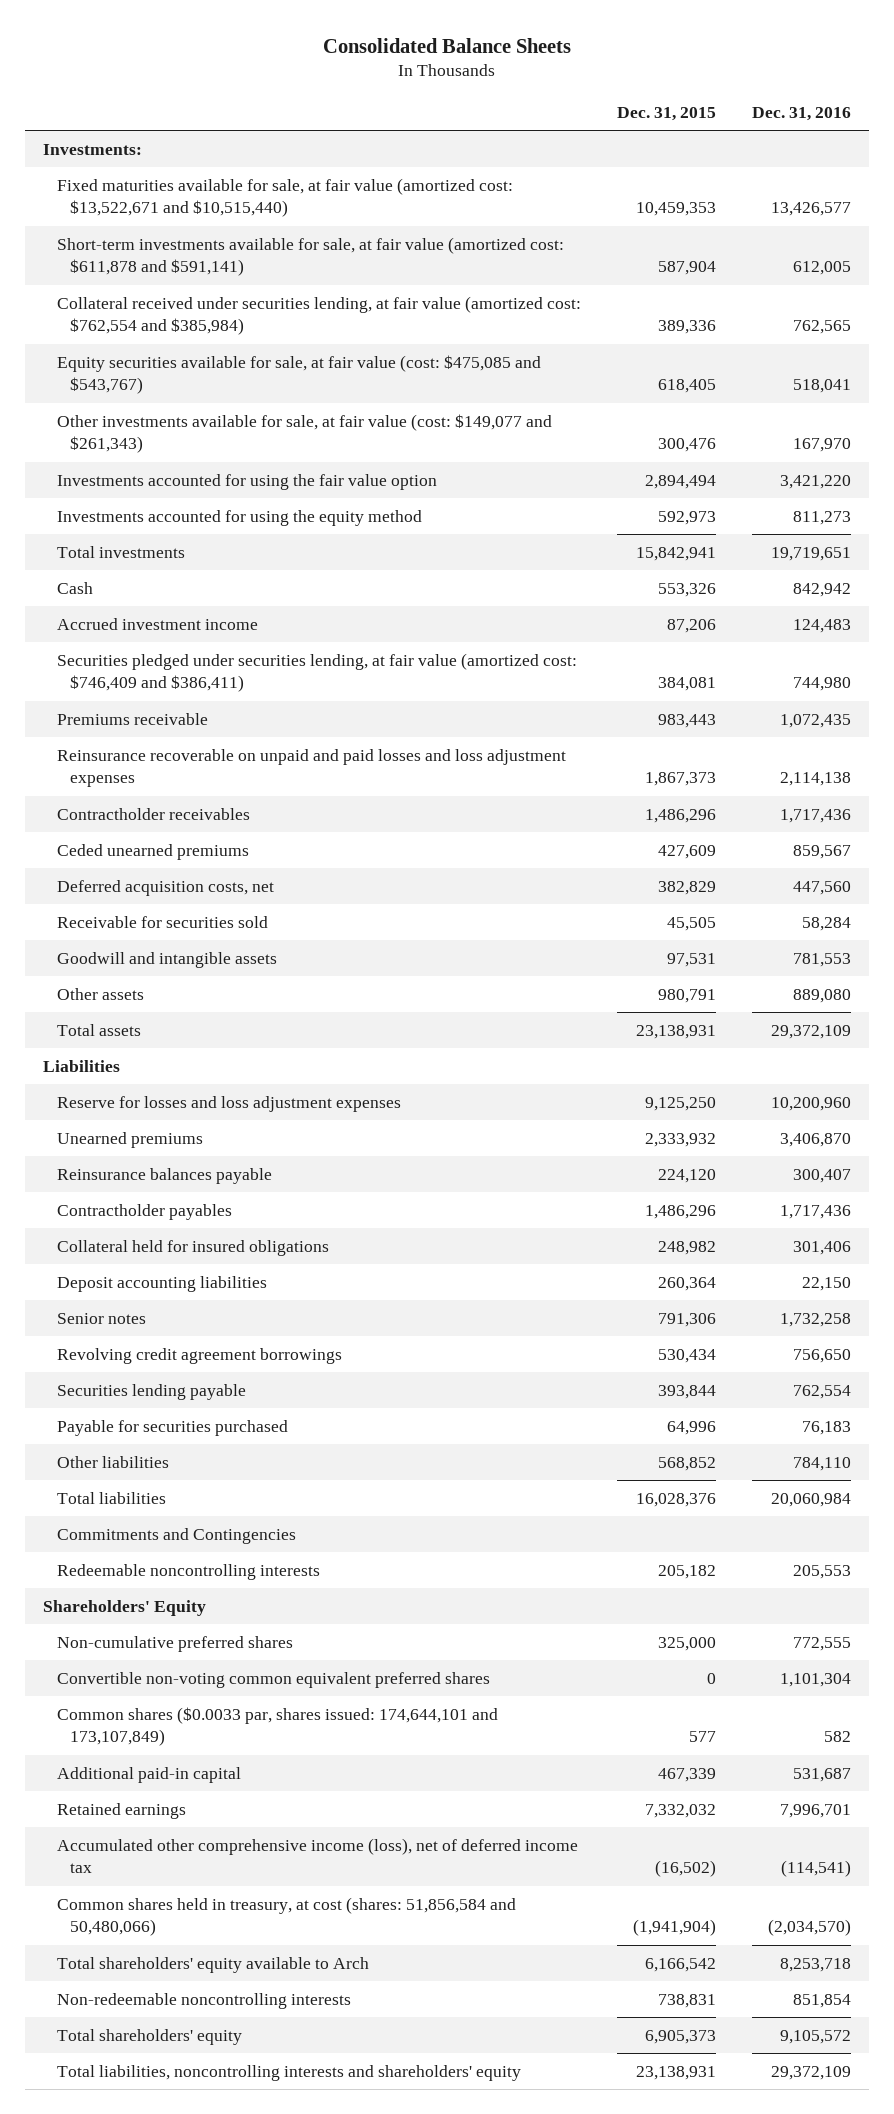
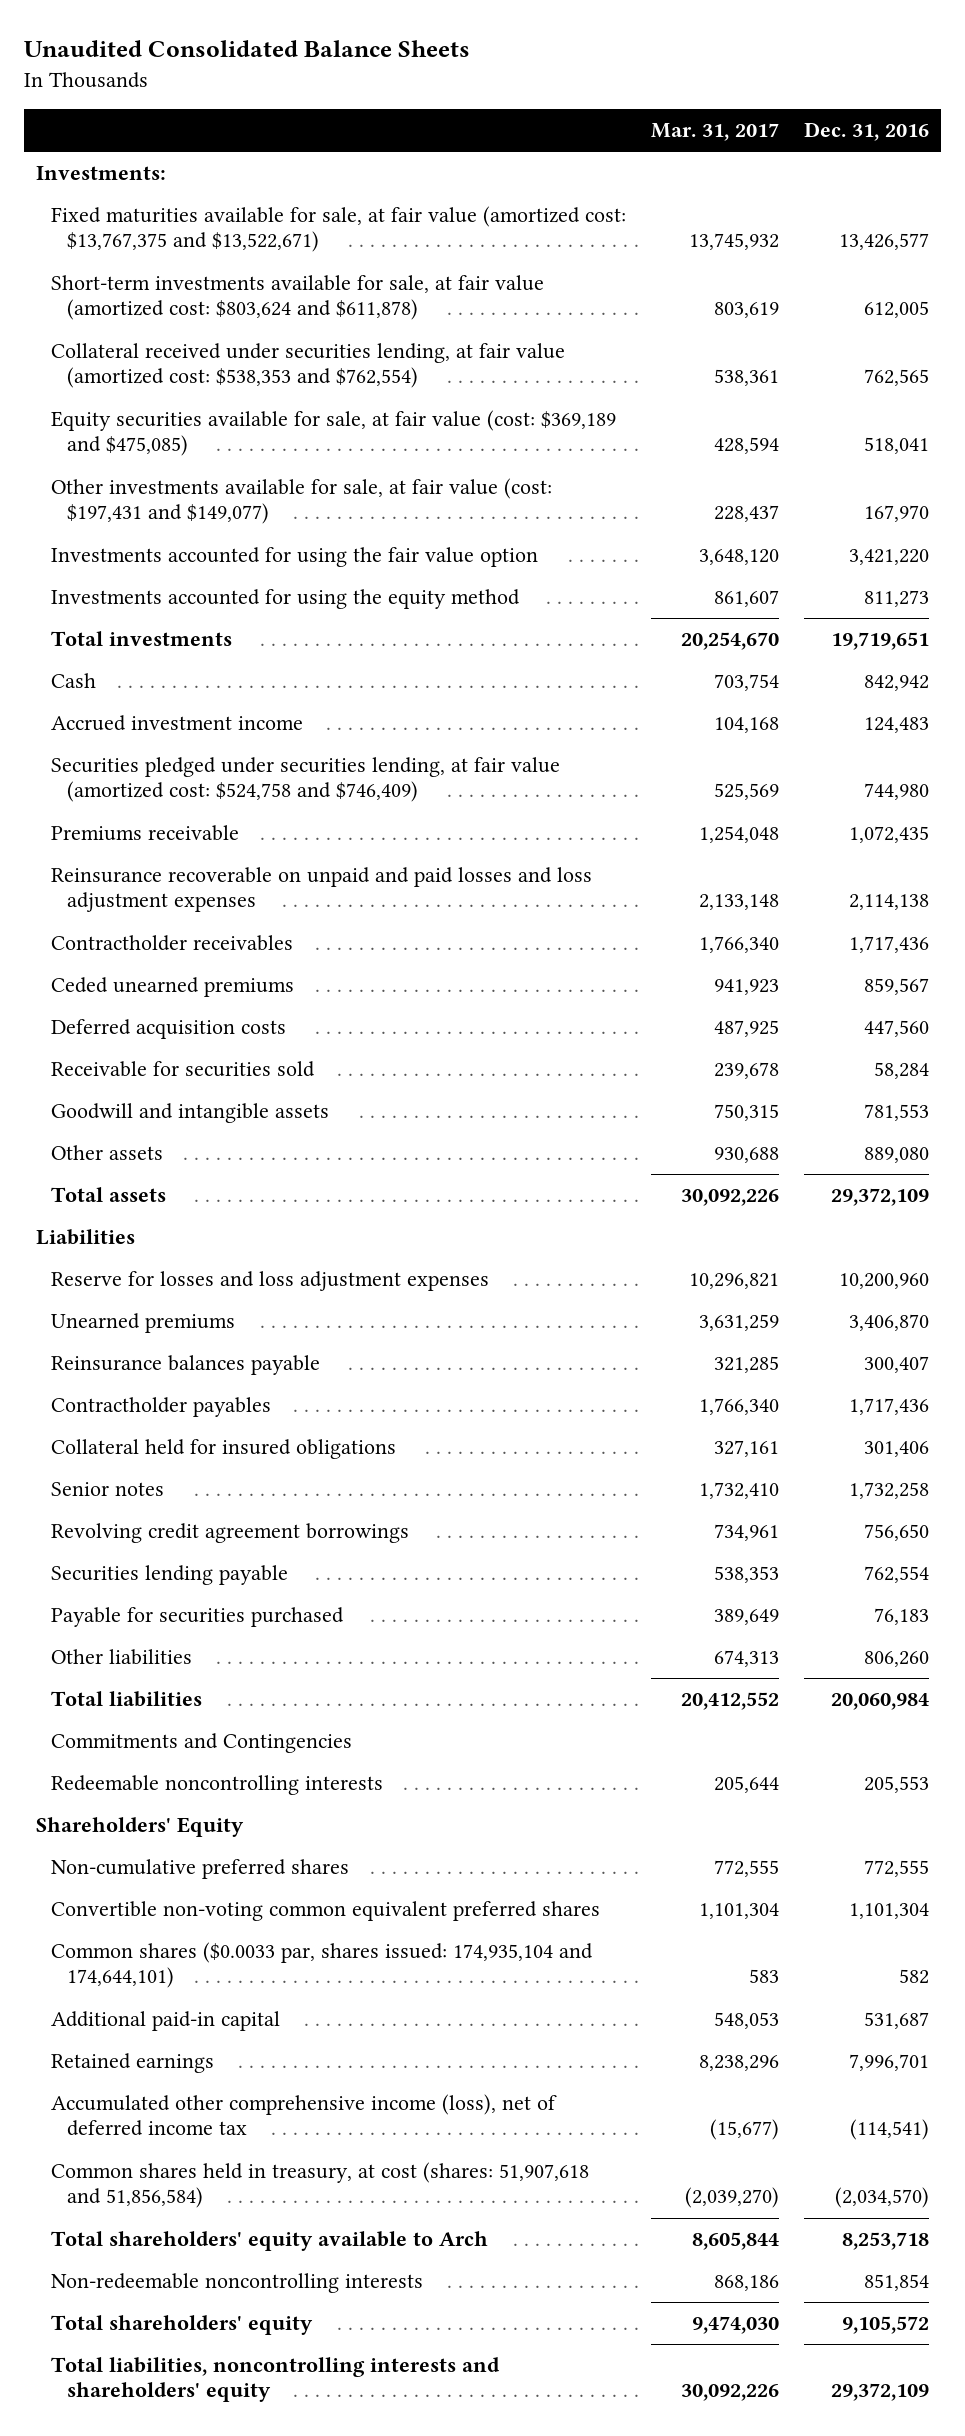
- Consolidated Balance Sheets
+ Unaudited Consolidated Balance Sheets
- | Dec. 31, 2015 | Dec. 31, 2016
+ | Mar. 31, 2017 | Dec. 31, 2016
- Fixed maturities available for sale, at fair value (amortized cost: $13,522,671 and $10,515,440) | 10,459,353 | 13,426,577
- Short-term investments available for sale, at fair value (amortized cost: $611,878 and $591,141) | 587,904 | 612,005
- Collateral received under securities lending, at fair value (amortized cost: $762,554 and $385,984) | 389,336 | 762,565
- Equity securities available for sale, at fair value (cost: $475,085 and $543,767) | 618,405 | 518,041
- Other investments available for sale, at fair value (cost: $149,077 and $261,343) | 300,476 | 167,970
+ Fixed maturities available for sale, at fair value (amortized cost: $13,767,375 and $13,522,671) | 13,745,932 | 13,426,577
+ Short-term investments available for sale, at fair value (amortized cost: $803,624 and $611,878) | 803,619 | 612,005
+ Collateral received under securities lending, at fair value (amortized cost: $538,353 and $762,554) | 538,361 | 762,565
+ Equity securities available for sale, at fair value (cost: $369,189 and $475,085) | 428,594 | 518,041
+ Other investments available for sale, at fair value (cost: $197,431 and $149,077) | 228,437 | 167,970
- Securities pledged under securities lending, at fair value (amortized cost: $746,409 and $386,411) | 384,081 | 744,980
+ Securities pledged under securities lending, at fair value (amortized cost: $524,758 and $746,409) | 525,569 | 744,980
- Deferred acquisition costs, net | 382,829 | 447,560
+ Deferred acquisition costs | 487,925 | 447,560
- Deposit accounting liabilities | 260,364 | 22,150
- Other liabilities | 568,852 | 784,110
+ Other liabilities | 674,313 | 806,260
- Common shares ($0.0033 par, shares issued: 174,644,101 and 173,107,849) | 577 | 582
+ Common shares ($0.0033 par, shares issued: 174,935,104 and 174,644,101) | 583 | 582
- Common shares held in treasury, at cost (shares: 51,856,584 and 50,480,066) | (1,941,904) | (2,034,570)
+ Common shares held in treasury, at cost (shares: 51,907,618 and 51,856,584) | (2,039,270) | (2,034,570)

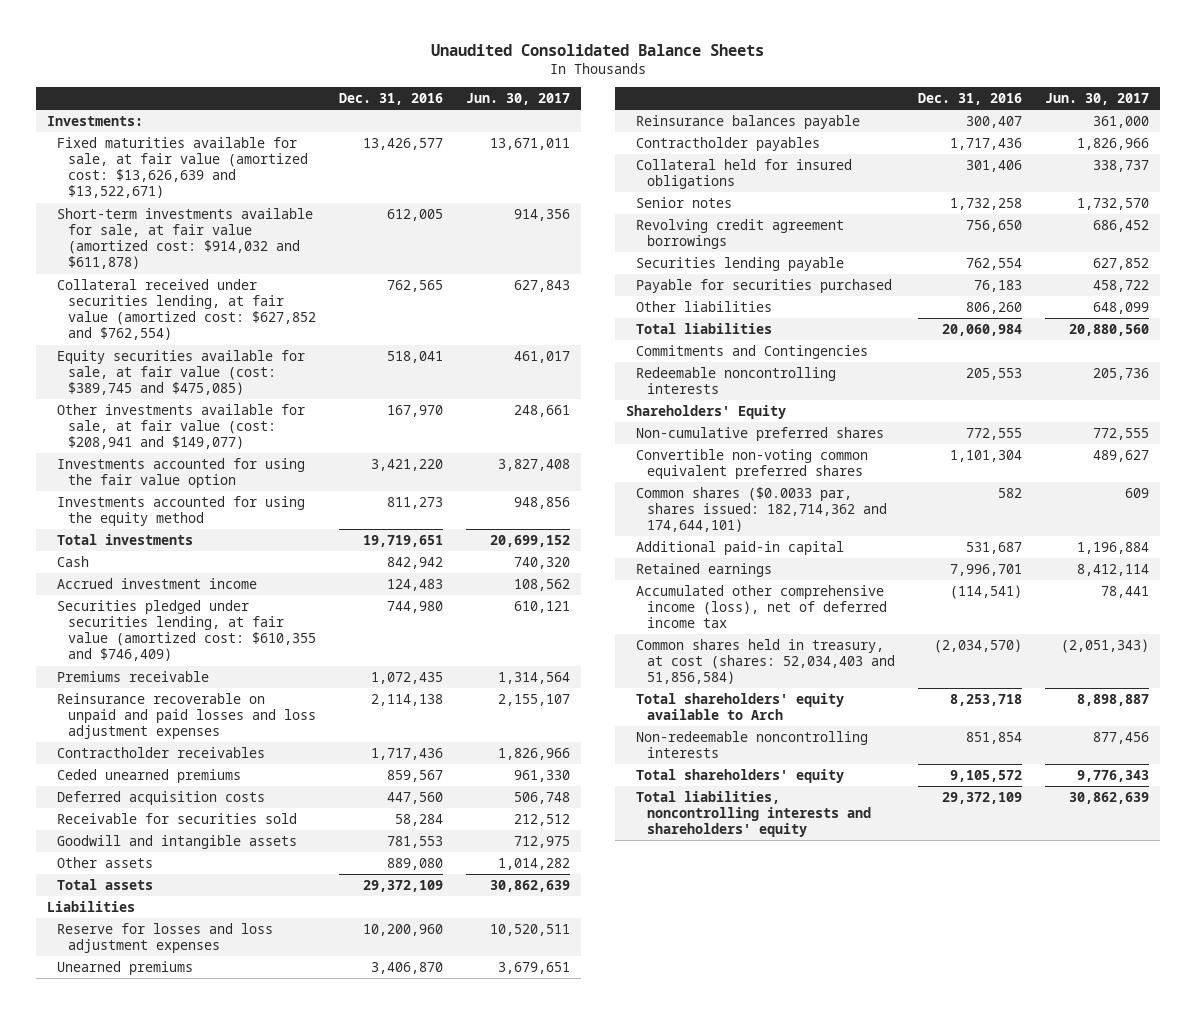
- | Mar. 31, 2017 | Dec. 31, 2016
+ | Dec. 31, 2016 | Jun. 30, 2017
- Fixed maturities available for sale, at fair value (amortized cost: $13,767,375 and $13,522,671) | 13,745,932 | 13,426,577
- Short-term investments available for sale, at fair value (amortized cost: $803,624 and $611,878) | 803,619 | 612,005
- Collateral received under securities lending, at fair value (amortized cost: $538,353 and $762,554) | 538,361 | 762,565
- Equity securities available for sale, at fair value (cost: $369,189 and $475,085) | 428,594 | 518,041
- Other investments available for sale, at fair value (cost: $197,431 and $149,077) | 228,437 | 167,970
+ Fixed maturities available for sale, at fair value (amortized cost: $13,626,639 and $13,522,671) | 13,426,577 | 13,671,011
+ Short-term investments available for sale, at fair value (amortized cost: $914,032 and $611,878) | 612,005 | 914,356
+ Collateral received under securities lending, at fair value (amortized cost: $627,852 and $762,554) | 762,565 | 627,843
+ Equity securities available for sale, at fair value (cost: $389,745 and $475,085) | 518,041 | 461,017
+ Other investments available for sale, at fair value (cost: $208,941 and $149,077) | 167,970 | 248,661
- Securities pledged under securities lending, at fair value (amortized cost: $524,758 and $746,409) | 525,569 | 744,980
+ Securities pledged under securities lending, at fair value (amortized cost: $610,355 and $746,409) | 744,980 | 610,121
- Common shares ($0.0033 par, shares issued: 174,935,104 and 174,644,101) | 583 | 582
+ Common shares ($0.0033 par, shares issued: 182,714,362 and 174,644,101) | 582 | 609
- Common shares held in treasury, at cost (shares: 51,907,618 and 51,856,584) | (2,039,270) | (2,034,570)
+ Common shares held in treasury, at cost (shares: 52,034,403 and 51,856,584) | (2,034,570) | (2,051,343)

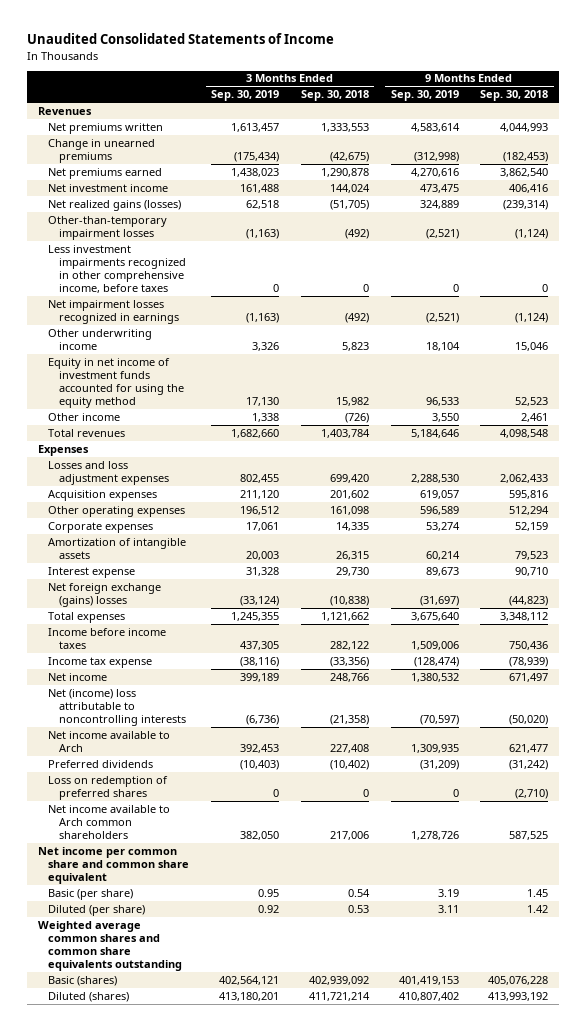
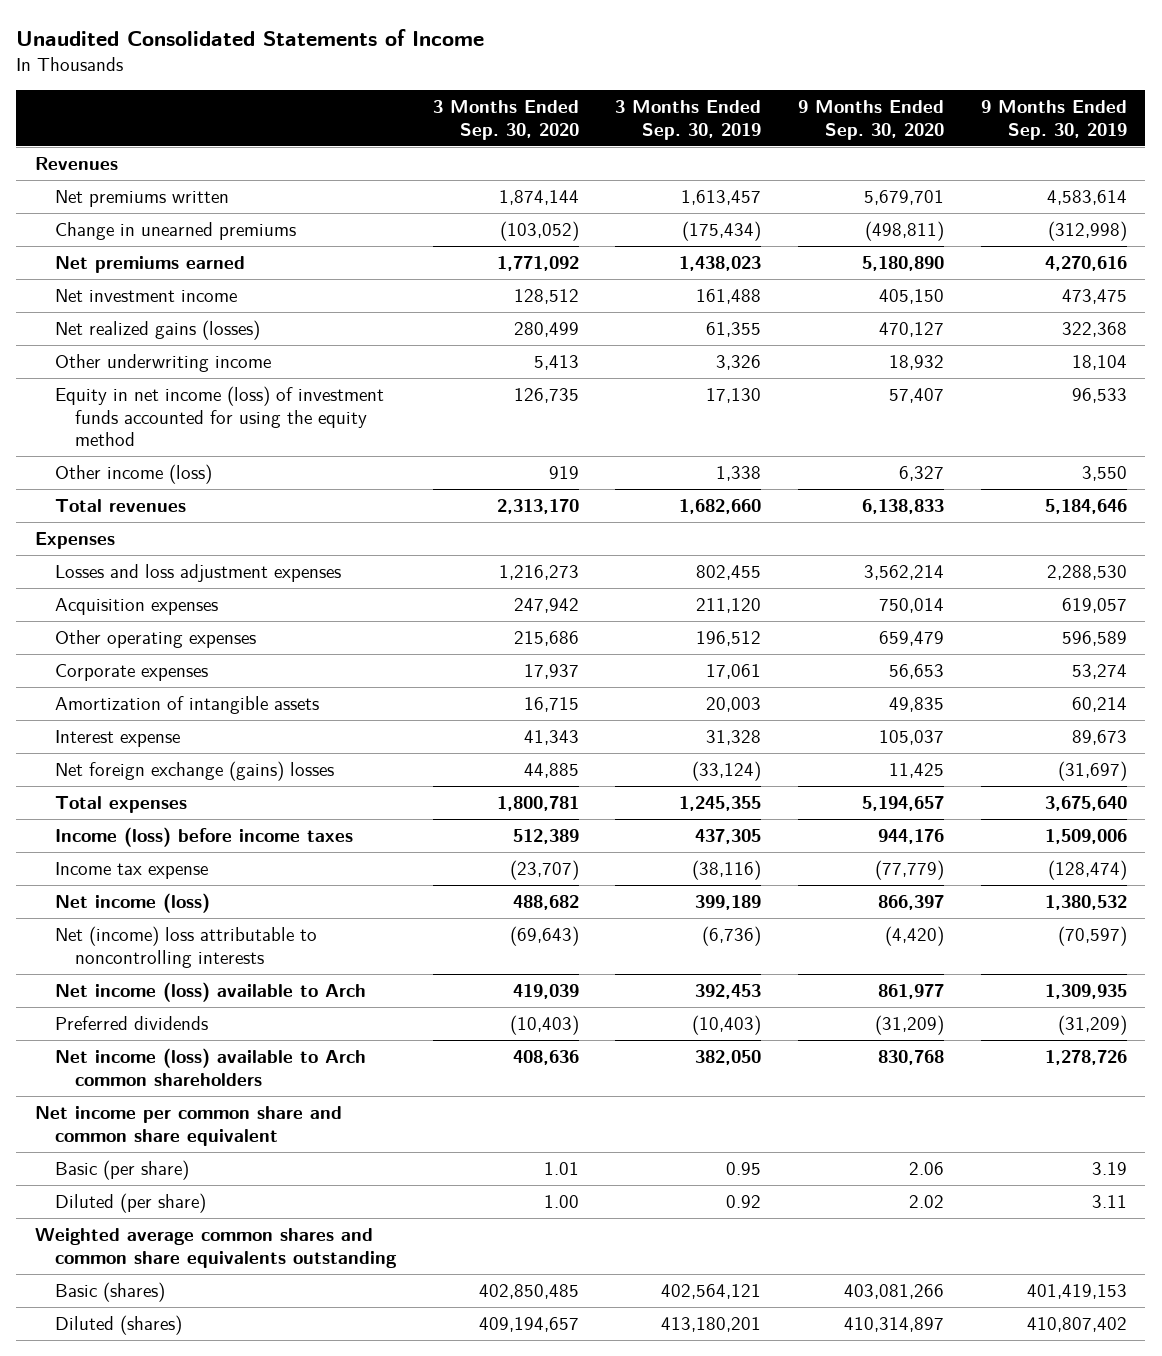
- | 3 Months Ended Sep. 30, 2019 | 3 Months Ended Sep. 30, 2018 | 9 Months Ended Sep. 30, 2019 | 9 Months Ended Sep. 30, 2018
+ | 3 Months Ended Sep. 30, 2020 | 3 Months Ended Sep. 30, 2019 | 9 Months Ended Sep. 30, 2020 | 9 Months Ended Sep. 30, 2019
- Net realized gains (losses) | 62,518 | (51,705) | 324,889 | (239,314)
- Other-than-temporary impairment losses | (1,163) | (492) | (2,521) | (1,124)
- Less investment impairments recognized in other comprehensive income, before taxes | 0 | 0 | 0 | 0
- Net impairment losses recognized in earnings | (1,163) | (492) | (2,521) | (1,124)
+ Net realized gains (losses) | 280,499 | 61,355 | 470,127 | 322,368
- Equity in net income of investment funds accounted for using the equity method | 17,130 | 15,982 | 96,533 | 52,523
- Other income | 1,338 | (726) | 3,550 | 2,461
+ Equity in net income (loss) of investment funds accounted for using the equity method | 126,735 | 17,130 | 57,407 | 96,533
+ Other income (loss) | 919 | 1,338 | 6,327 | 3,550
- Income before income taxes | 437,305 | 282,122 | 1,509,006 | 750,436
+ Income (loss) before income taxes | 512,389 | 437,305 | 944,176 | 1,509,006
- Net income | 399,189 | 248,766 | 1,380,532 | 671,497
+ Net income (loss) | 488,682 | 399,189 | 866,397 | 1,380,532
- Net income available to Arch | 392,453 | 227,408 | 1,309,935 | 621,477
+ Net income (loss) available to Arch | 419,039 | 392,453 | 861,977 | 1,309,935
- Loss on redemption of preferred shares | 0 | 0 | 0 | (2,710)
- Net income available to Arch common shareholders | 382,050 | 217,006 | 1,278,726 | 587,525
+ Net income (loss) available to Arch common shareholders | 408,636 | 382,050 | 830,768 | 1,278,726

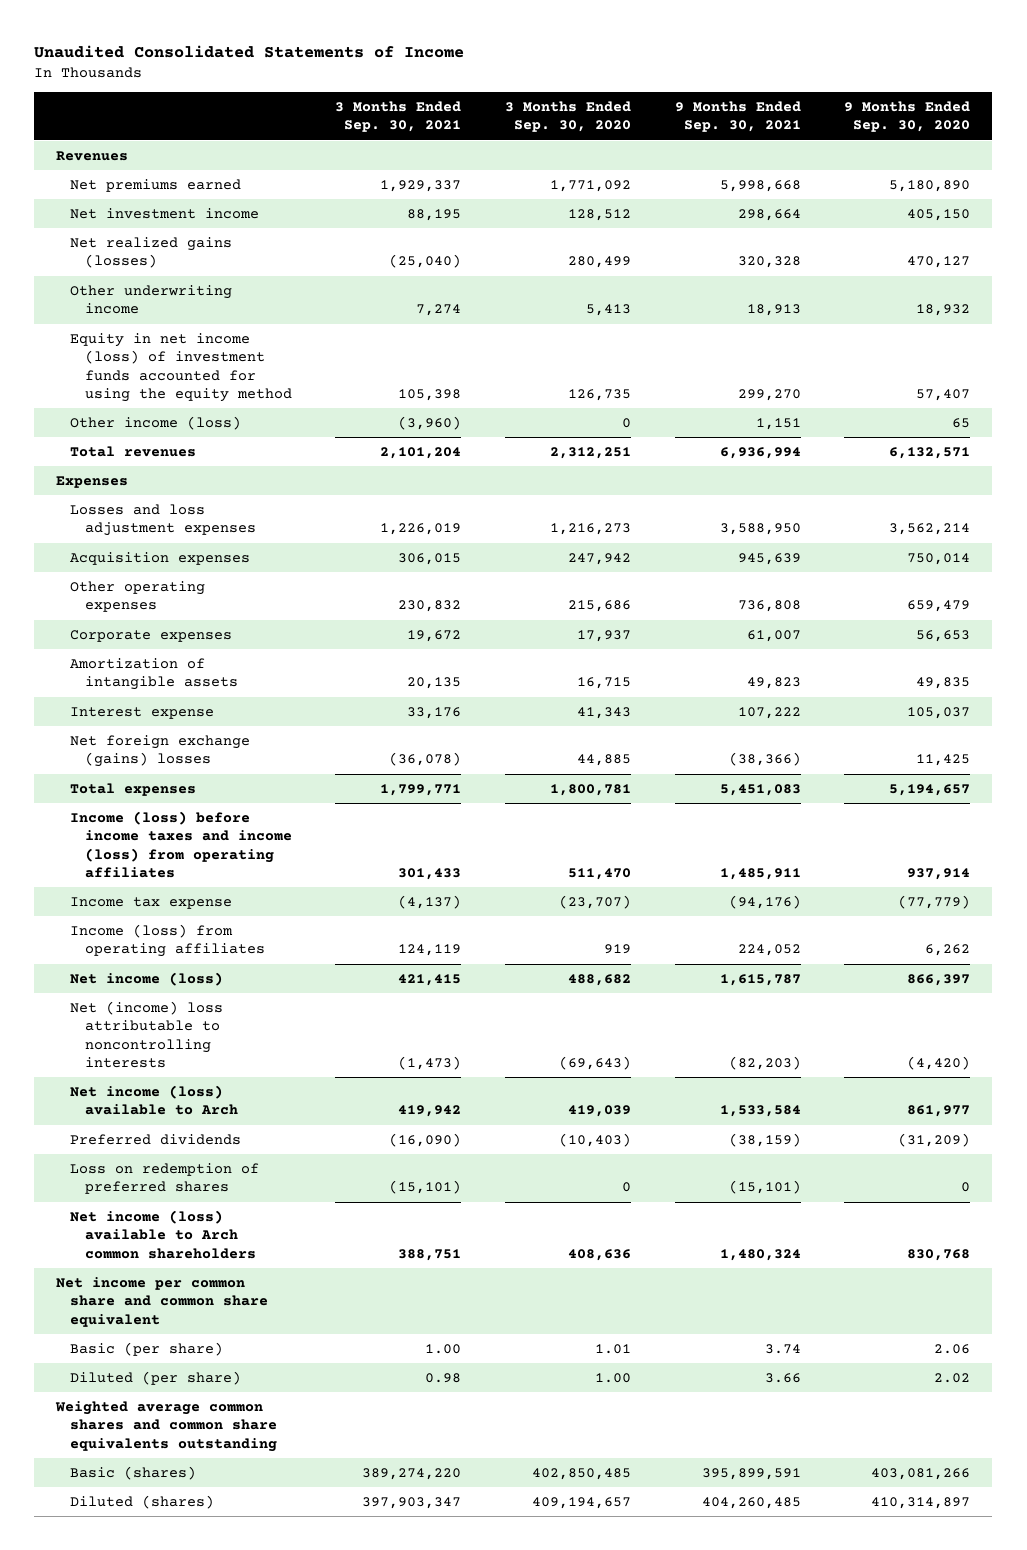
- | 3 Months Ended Sep. 30, 2020 | 3 Months Ended Sep. 30, 2019 | 9 Months Ended Sep. 30, 2020 | 9 Months Ended Sep. 30, 2019
+ | 3 Months Ended Sep. 30, 2021 | 3 Months Ended Sep. 30, 2020 | 9 Months Ended Sep. 30, 2021 | 9 Months Ended Sep. 30, 2020
- Net premiums written | 1,874,144 | 1,613,457 | 5,679,701 | 4,583,614
- Change in unearned premiums | (103,052) | (175,434) | (498,811) | (312,998)
- Other income (loss) | 919 | 1,338 | 6,327 | 3,550
- Total revenues | 2,313,170 | 1,682,660 | 6,138,833 | 5,184,646
+ Other income (loss) | (3,960) | 0 | 1,151 | 65
+ Total revenues | 2,101,204 | 2,312,251 | 6,936,994 | 6,132,571
- Income (loss) before income taxes | 512,389 | 437,305 | 944,176 | 1,509,006
+ Income (loss) before income taxes and income (loss) from operating affiliates | 301,433 | 511,470 | 1,485,911 | 937,914
+ Income (loss) from operating affiliates | 124,119 | 919 | 224,052 | 6,262
+ Loss on redemption of preferred shares | (15,101) | 0 | (15,101) | 0

